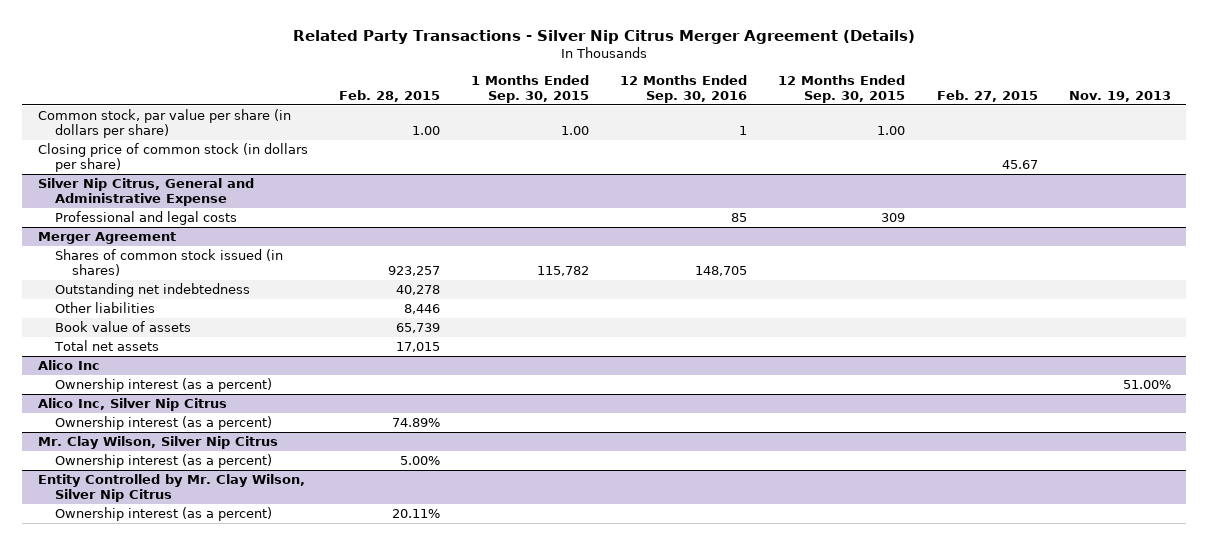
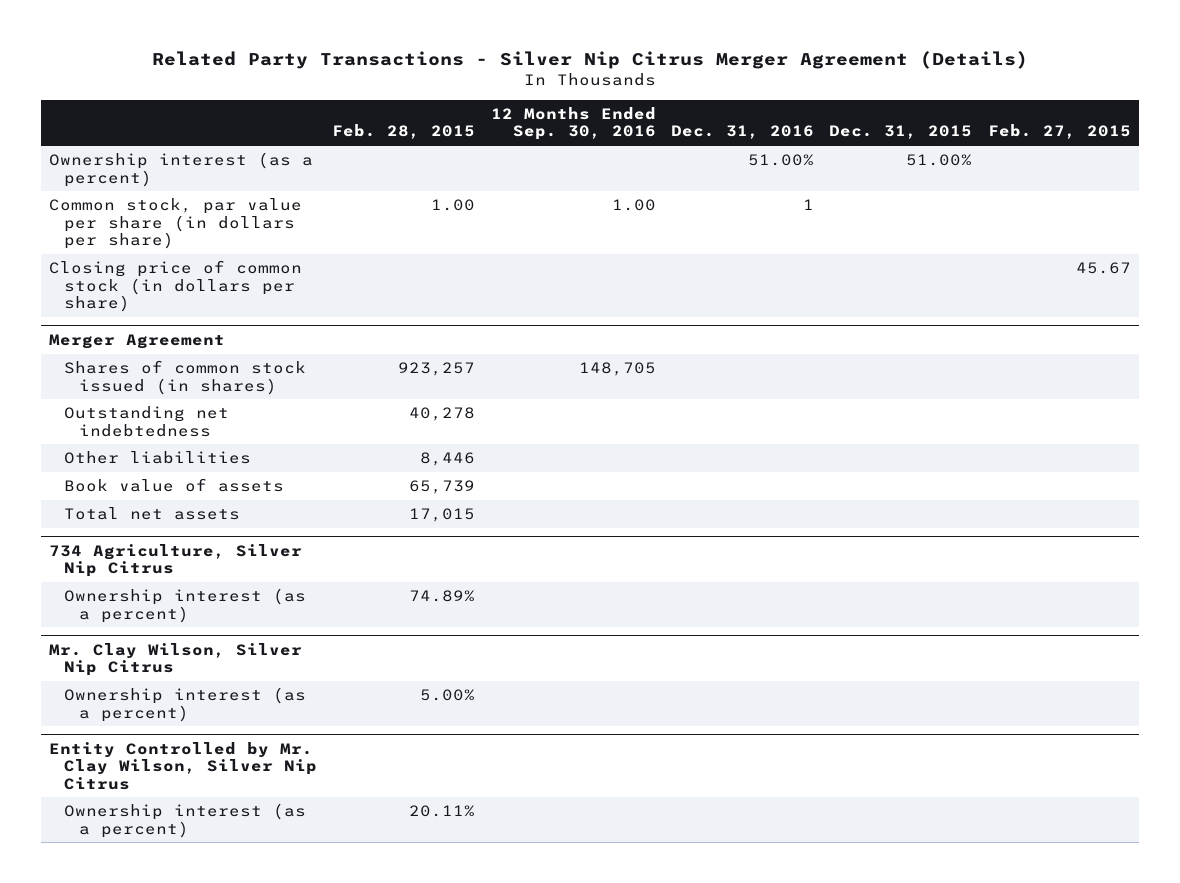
- | Feb. 28, 2015 | 1 Months Ended Sep. 30, 2015 | 12 Months Ended Sep. 30, 2016 | 12 Months Ended Sep. 30, 2015 | Feb. 27, 2015 | Nov. 19, 2013
+ | Feb. 28, 2015 | 12 Months Ended Sep. 30, 2016 | Dec. 31, 2016 | Dec. 31, 2015 | Feb. 27, 2015
- Common stock, par value per share (in dollars per share) | 1.00 | 1.00 | 1 | 1.00 | |
+ Ownership interest (as a percent) | | | 51.00% | 51.00% |
+ Common stock, par value per share (in dollars per share) | 1.00 | 1.00 | 1 | |
- Silver Nip Citrus, General and Administrative Expense
- Professional and legal costs | | | 85 | 309 | |
- Alico Inc
- Ownership interest (as a percent) | | | | | | 51.00%
- Alico Inc, Silver Nip Citrus
+ 734 Agriculture, Silver Nip Citrus

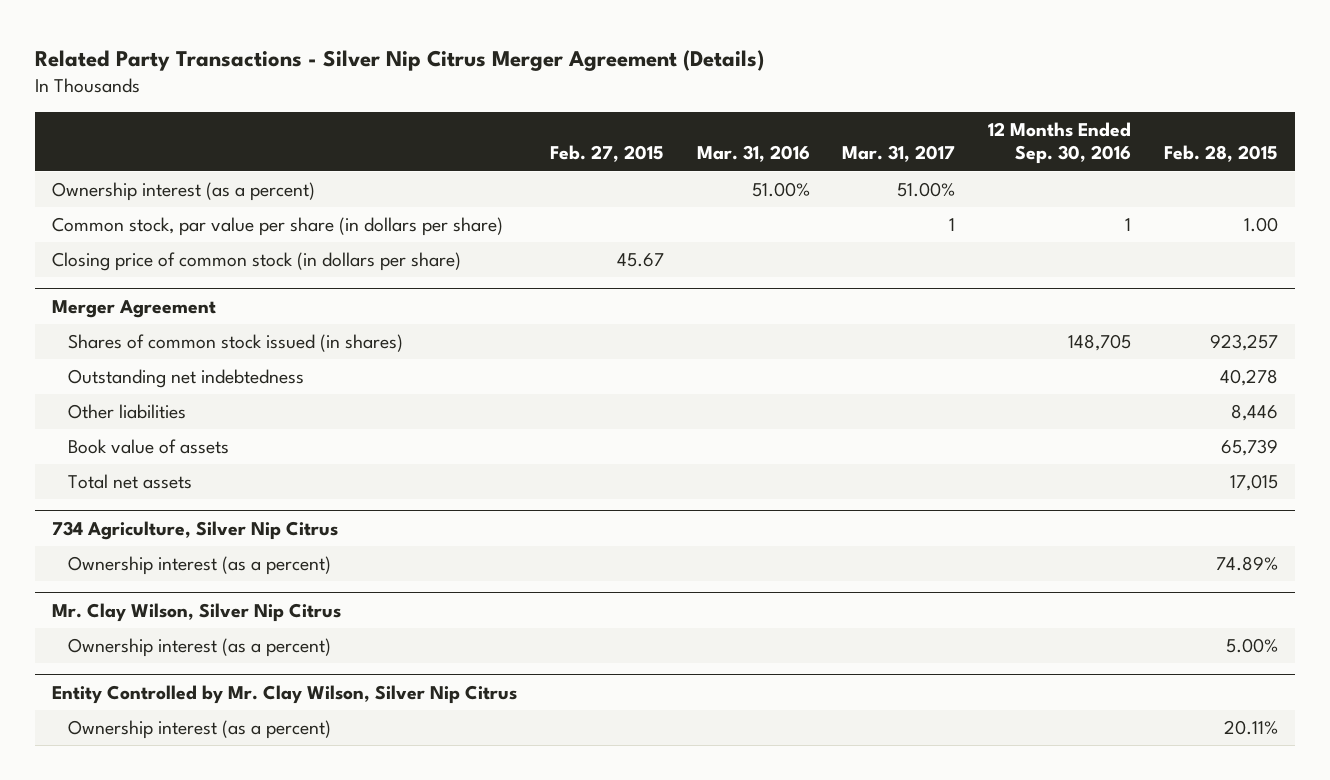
- | Feb. 28, 2015 | 12 Months Ended Sep. 30, 2016 | Dec. 31, 2016 | Dec. 31, 2015 | Feb. 27, 2015
+ | Feb. 27, 2015 | Mar. 31, 2016 | Mar. 31, 2017 | 12 Months Ended Sep. 30, 2016 | Feb. 28, 2015
- Common stock, par value per share (in dollars per share) | 1.00 | 1.00 | 1 | |
+ Common stock, par value per share (in dollars per share) | | | 1 | 1 | 1.00

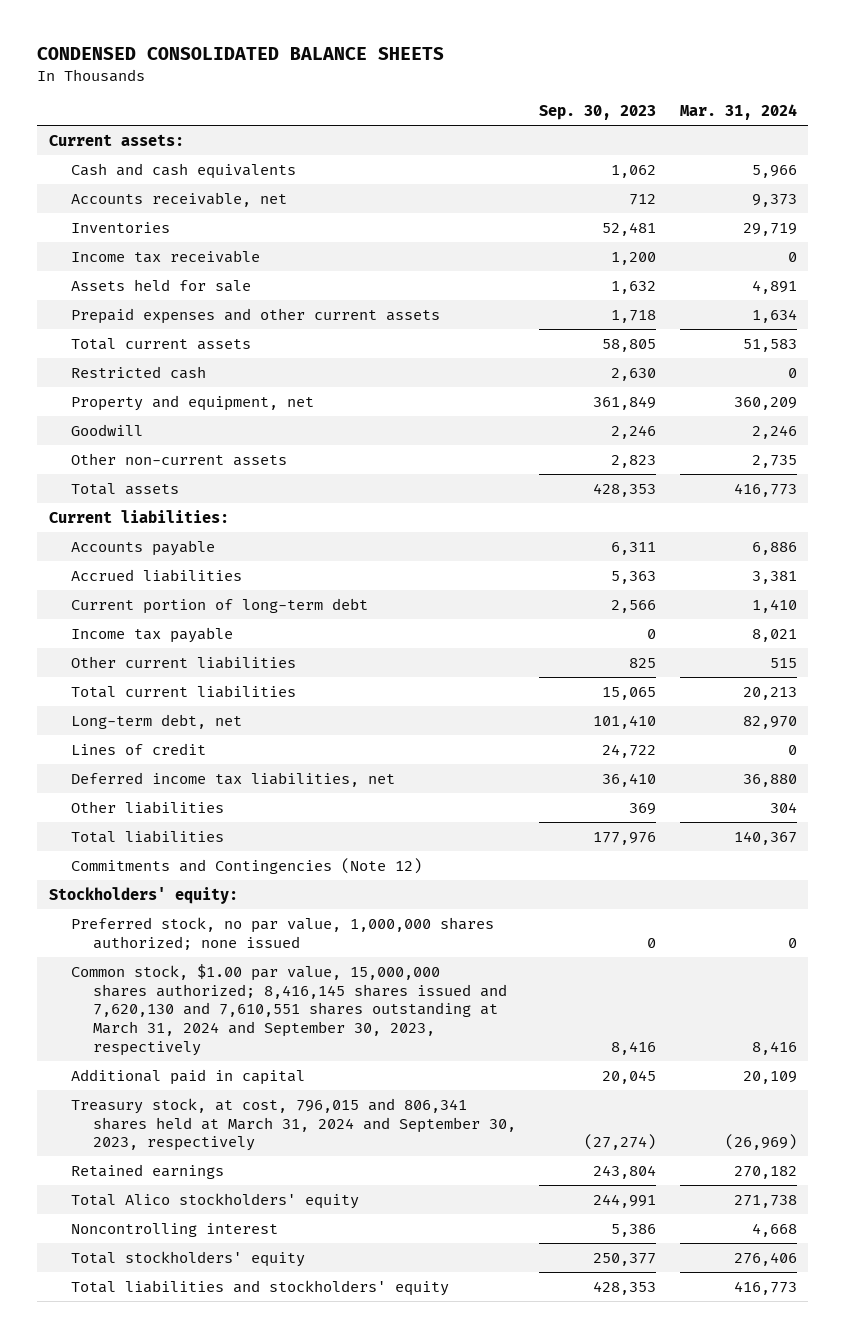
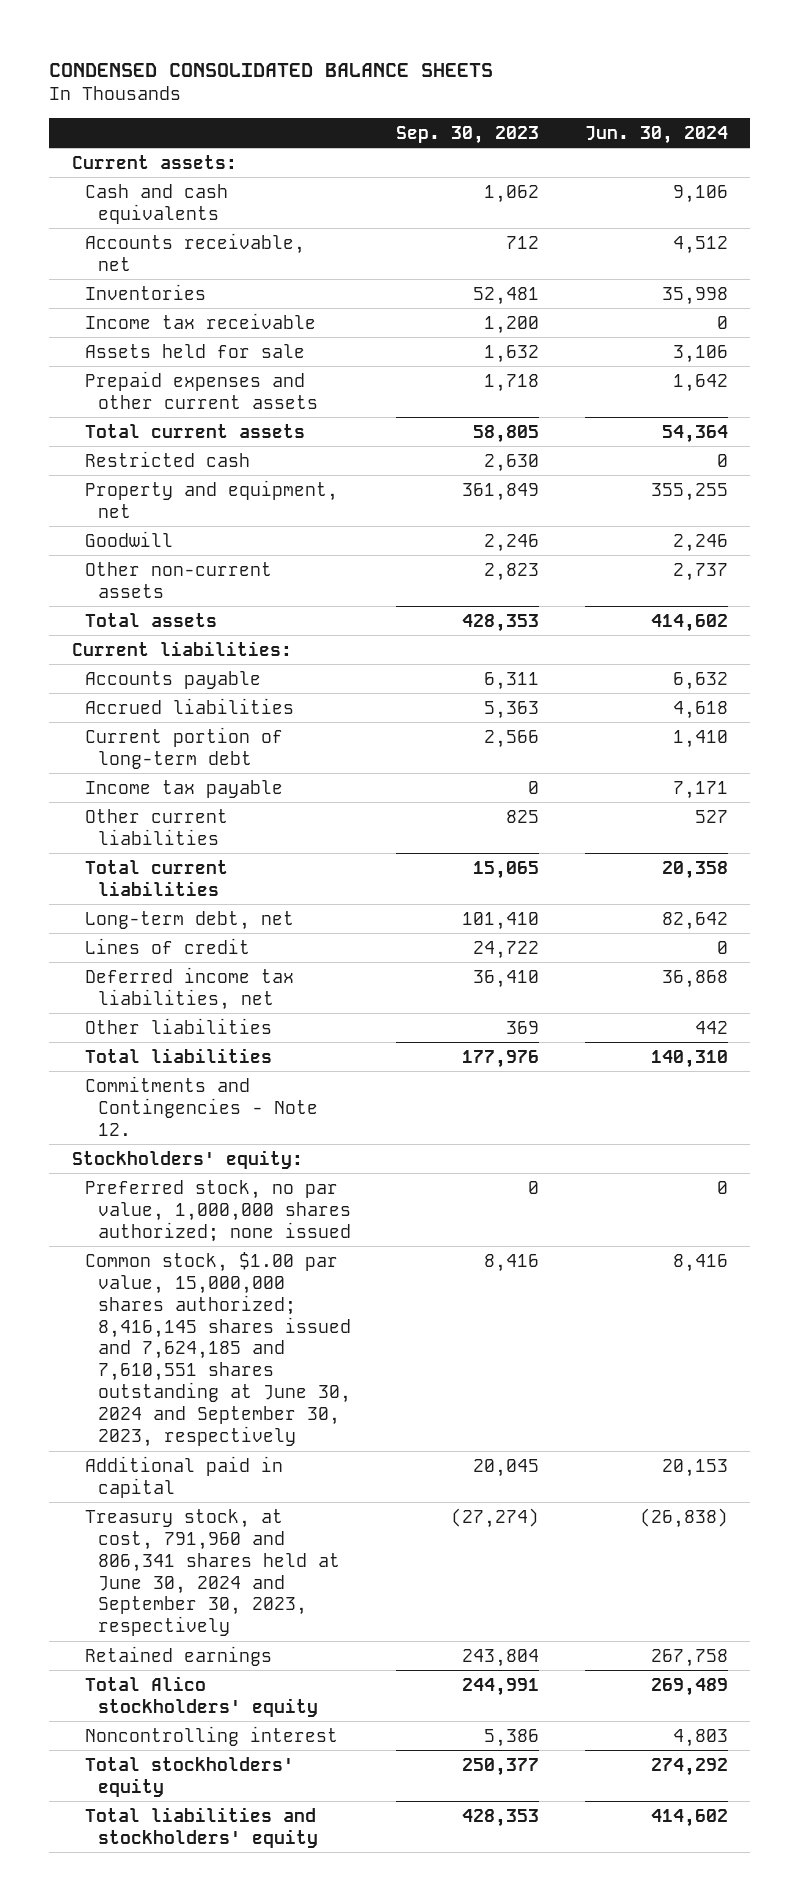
- | Sep. 30, 2023 | Mar. 31, 2024
+ | Sep. 30, 2023 | Jun. 30, 2024
- Commitments and Contingencies (Note 12)
+ Commitments and Contingencies - Note 12.
- Common stock, $1.00 par value, 15,000,000 shares authorized; 8,416,145 shares issued and 7,620,130 and 7,610,551 shares outstanding at March 31, 2024 and September 30, 2023, respectively | 8,416 | 8,416
+ Common stock, $1.00 par value, 15,000,000 shares authorized; 8,416,145 shares issued and 7,624,185 and 7,610,551 shares outstanding at June 30, 2024 and September 30, 2023, respectively | 8,416 | 8,416
- Treasury stock, at cost, 796,015 and 806,341 shares held at March 31, 2024 and September 30, 2023, respectively | (27,274) | (26,969)
+ Treasury stock, at cost, 791,960 and 806,341 shares held at June 30, 2024 and September 30, 2023, respectively | (27,274) | (26,838)

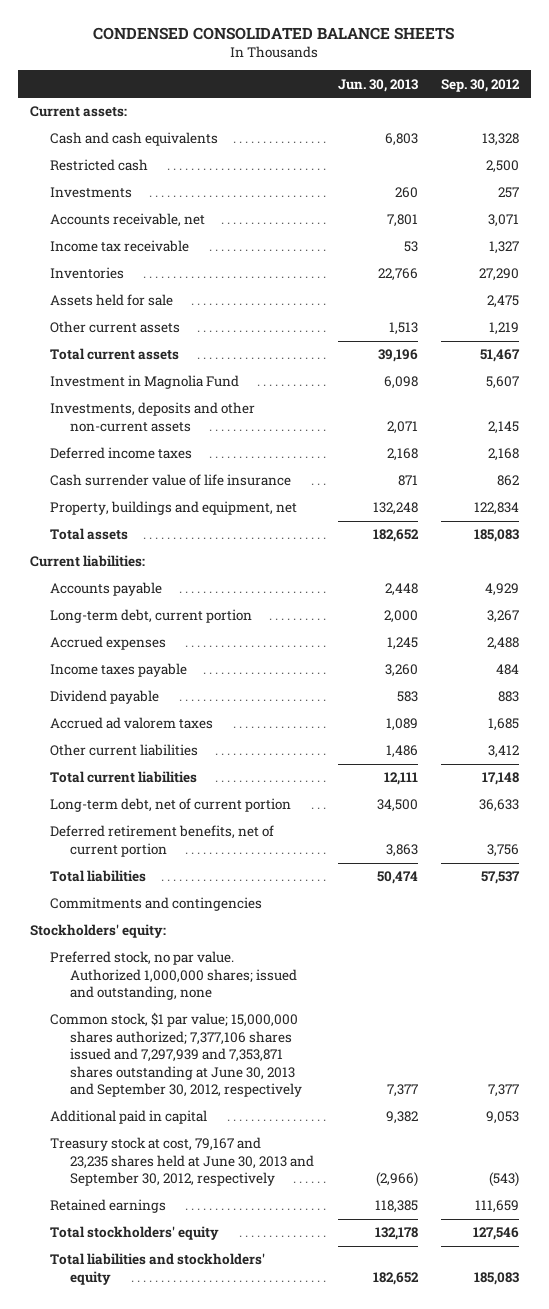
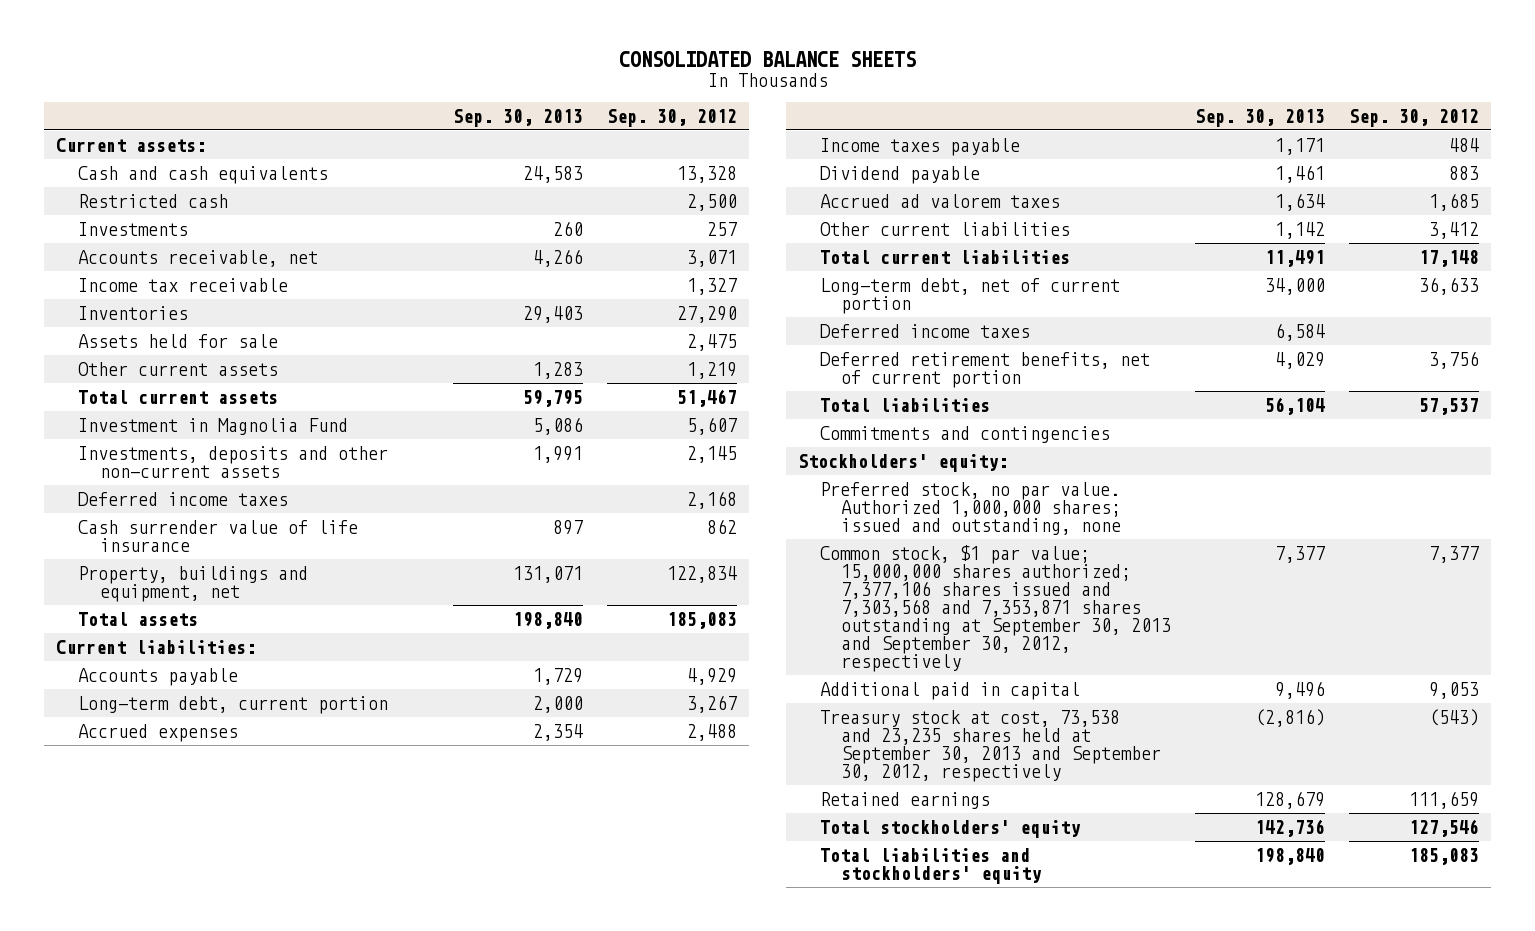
- CONDENSED CONSOLIDATED BALANCE SHEETS
+ CONSOLIDATED BALANCE SHEETS
- | Jun. 30, 2013 | Sep. 30, 2012
+ | Sep. 30, 2013 | Sep. 30, 2012
+ Deferred income taxes | 6,584 |
- Common stock, $1 par value; 15,000,000 shares authorized; 7,377,106 shares issued and 7,297,939 and 7,353,871 shares outstanding at June 30, 2013 and September 30, 2012, respectively | 7,377 | 7,377
+ Common stock, $1 par value; 15,000,000 shares authorized; 7,377,106 shares issued and 7,303,568 and 7,353,871 shares outstanding at September 30, 2013 and September 30, 2012, respectively | 7,377 | 7,377
- Treasury stock at cost, 79,167 and 23,235 shares held at June 30, 2013 and September 30, 2012, respectively | (2,966) | (543)
+ Treasury stock at cost, 73,538 and 23,235 shares held at September 30, 2013 and September 30, 2012, respectively | (2,816) | (543)

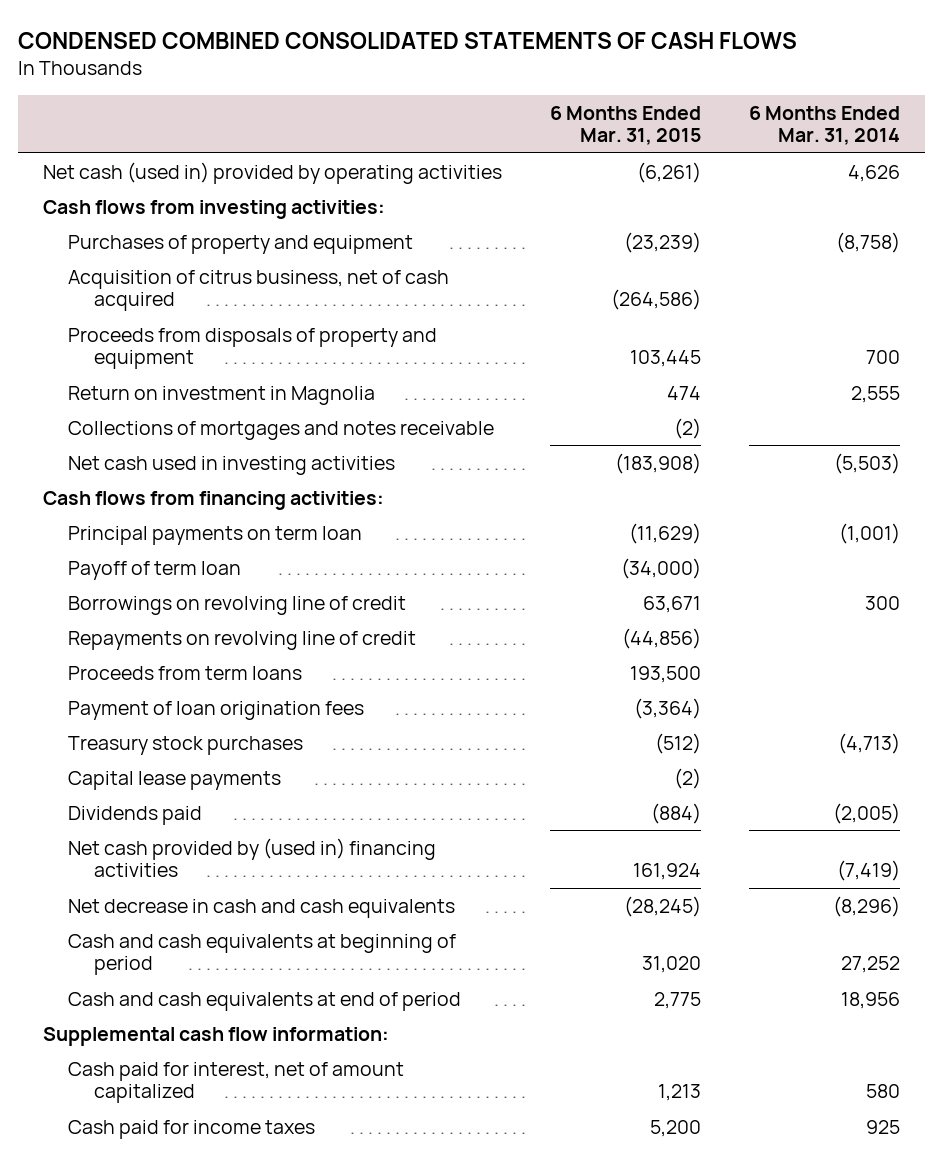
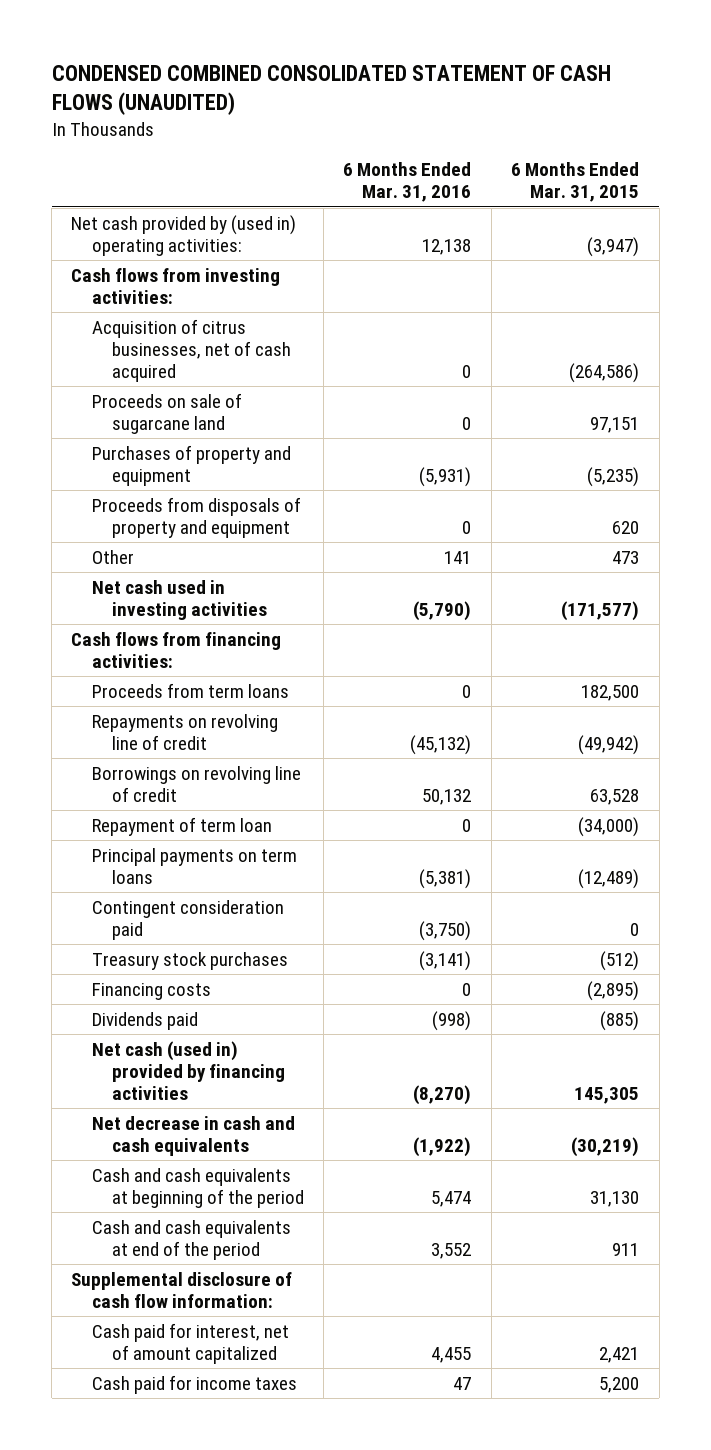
- CONDENSED COMBINED CONSOLIDATED STATEMENTS OF CASH FLOWS
+ CONDENSED COMBINED CONSOLIDATED STATEMENT OF CASH FLOWS (UNAUDITED)
- | 6 Months Ended Mar. 31, 2015 | 6 Months Ended Mar. 31, 2014
+ | 6 Months Ended Mar. 31, 2016 | 6 Months Ended Mar. 31, 2015
- Net cash (used in) provided by operating activities | (6,261) | 4,626
+ Net cash provided by (used in) operating activities: | 12,138 | (3,947)
- Purchases of property and equipment | (23,239) | (8,758)
- Acquisition of citrus business, net of cash acquired | (264,586) |
- Proceeds from disposals of property and equipment | 103,445 | 700
- Return on investment in Magnolia | 474 | 2,555
- Collections of mortgages and notes receivable | (2) |
- Net cash used in investing activities | (183,908) | (5,503)
+ Acquisition of citrus businesses, net of cash acquired | 0 | (264,586)
+ Proceeds on sale of sugarcane land | 0 | 97,151
+ Purchases of property and equipment | (5,931) | (5,235)
+ Proceeds from disposals of property and equipment | 0 | 620
+ Other | 141 | 473
+ Net cash used in investing activities | (5,790) | (171,577)
- Principal payments on term loan | (11,629) | (1,001)
- Payoff of term loan | (34,000) |
- Borrowings on revolving line of credit | 63,671 | 300
- Repayments on revolving line of credit | (44,856) |
- Proceeds from term loans | 193,500 |
- Payment of loan origination fees | (3,364) |
+ Proceeds from term loans | 0 | 182,500
+ Repayments on revolving line of credit | (45,132) | (49,942)
+ Borrowings on revolving line of credit | 50,132 | 63,528
+ Repayment of term loan | 0 | (34,000)
+ Principal payments on term loans | (5,381) | (12,489)
+ Contingent consideration paid | (3,750) | 0
- Capital lease payments | (2) |
- Dividends paid | (884) | (2,005)
- Net cash provided by (used in) financing activities | 161,924 | (7,419)
- Net decrease in cash and cash equivalents | (28,245) | (8,296)
- Cash and cash equivalents at beginning of period | 31,020 | 27,252
- Cash and cash equivalents at end of period | 2,775 | 18,956
- Supplemental cash flow information:
- Cash paid for interest, net of amount capitalized | 1,213 | 580
+ Financing costs | 0 | (2,895)
+ Dividends paid | (998) | (885)
+ Net cash (used in) provided by financing activities | (8,270) | 145,305
+ Net decrease in cash and cash equivalents | (1,922) | (30,219)
+ Cash and cash equivalents at beginning of the period | 5,474 | 31,130
+ Cash and cash equivalents at end of the period | 3,552 | 911
+ Supplemental disclosure of cash flow information:
+ Cash paid for interest, net of amount capitalized | 4,455 | 2,421

